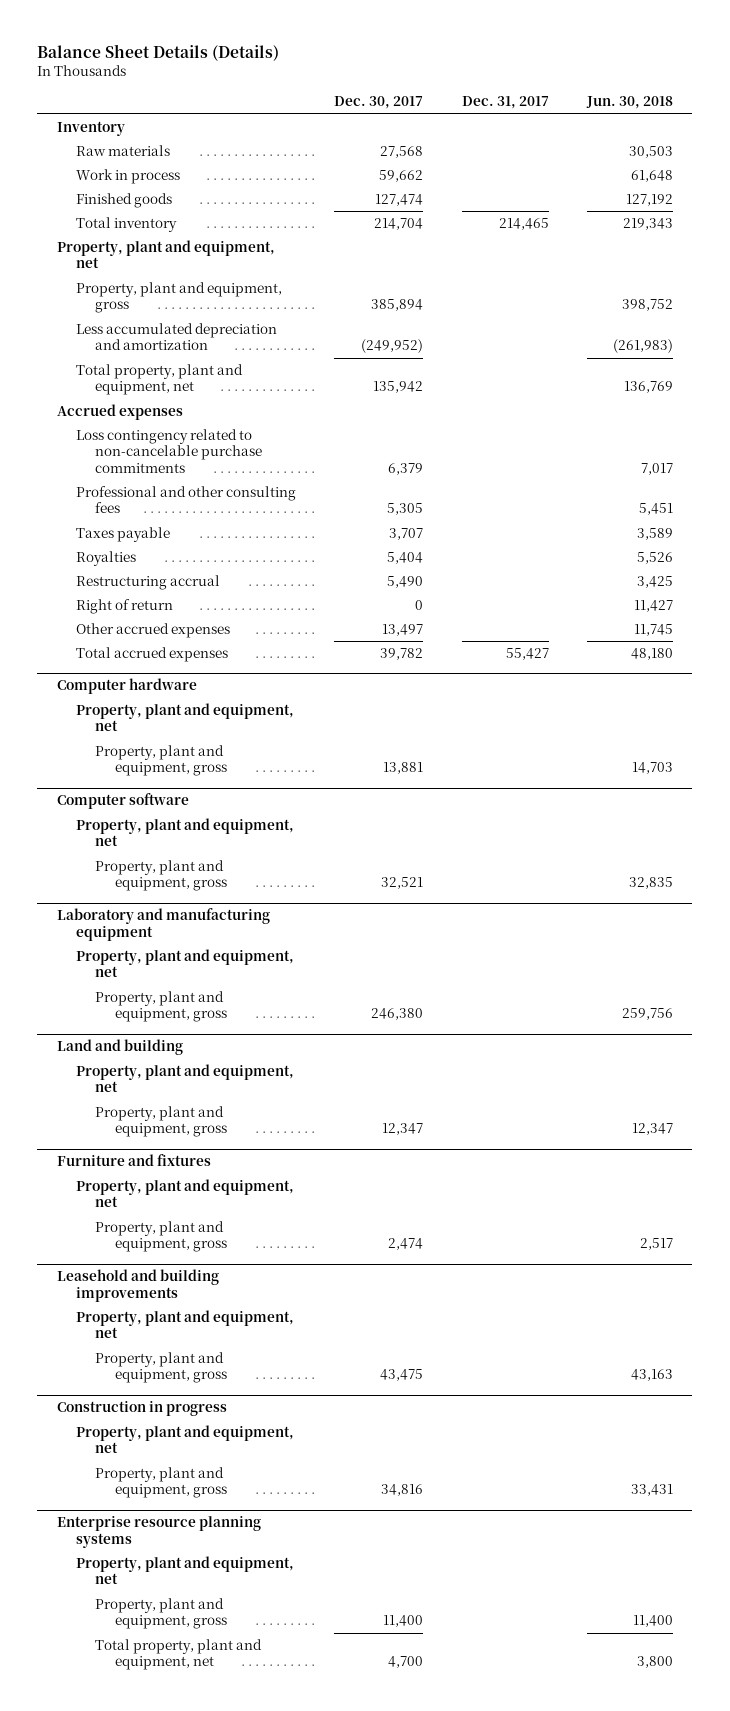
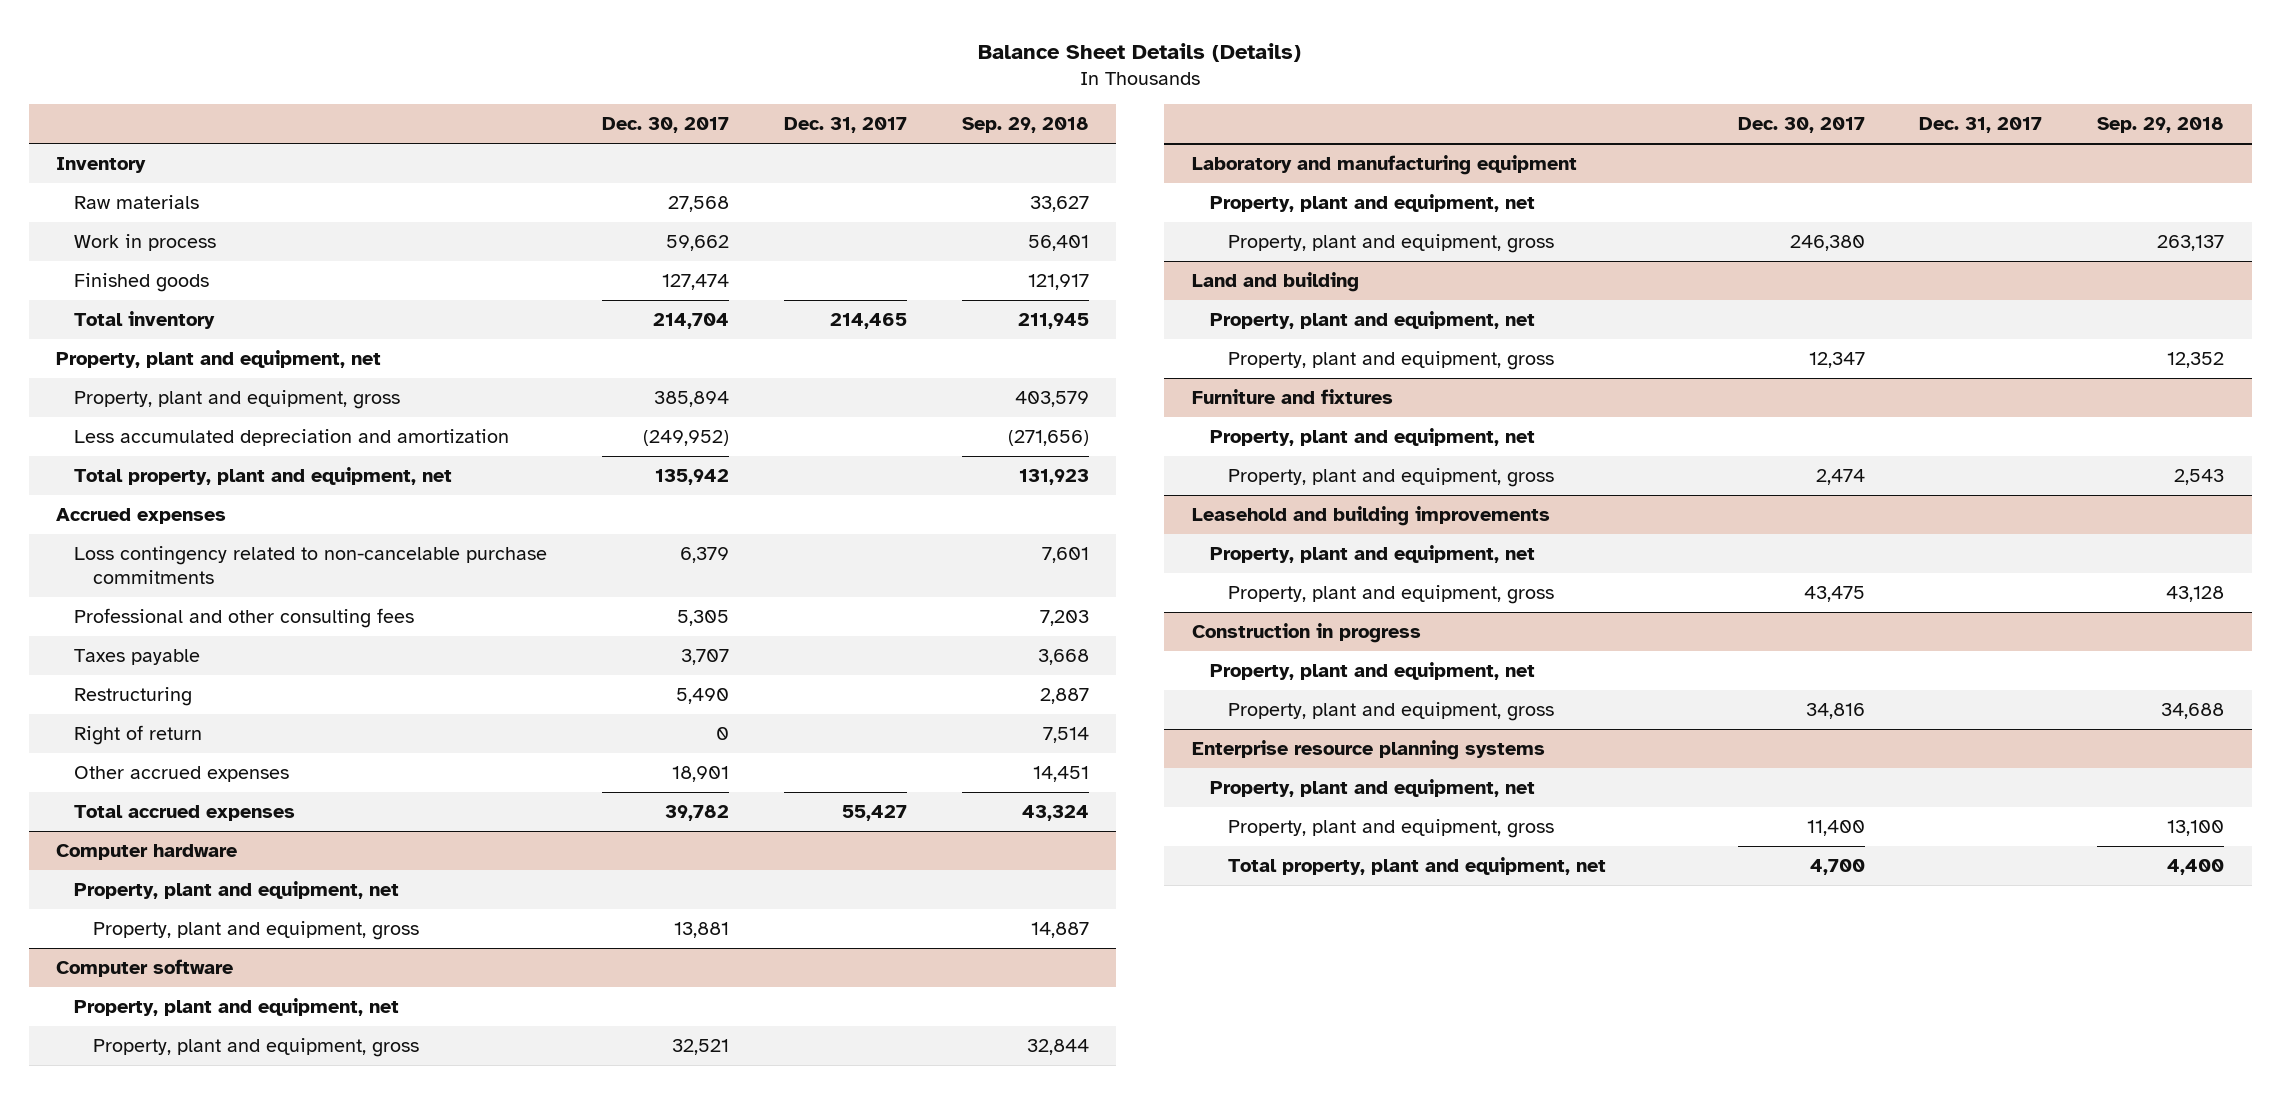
- | Dec. 30, 2017 | Dec. 31, 2017 | Jun. 30, 2018
+ | Dec. 30, 2017 | Dec. 31, 2017 | Sep. 29, 2018
- Royalties | 5,404 | | 5,526
- Restructuring accrual | 5,490 | | 3,425
+ Restructuring | 5,490 | | 2,887
- Other accrued expenses | 13,497 | | 11,745
+ Other accrued expenses | 18,901 | | 14,451

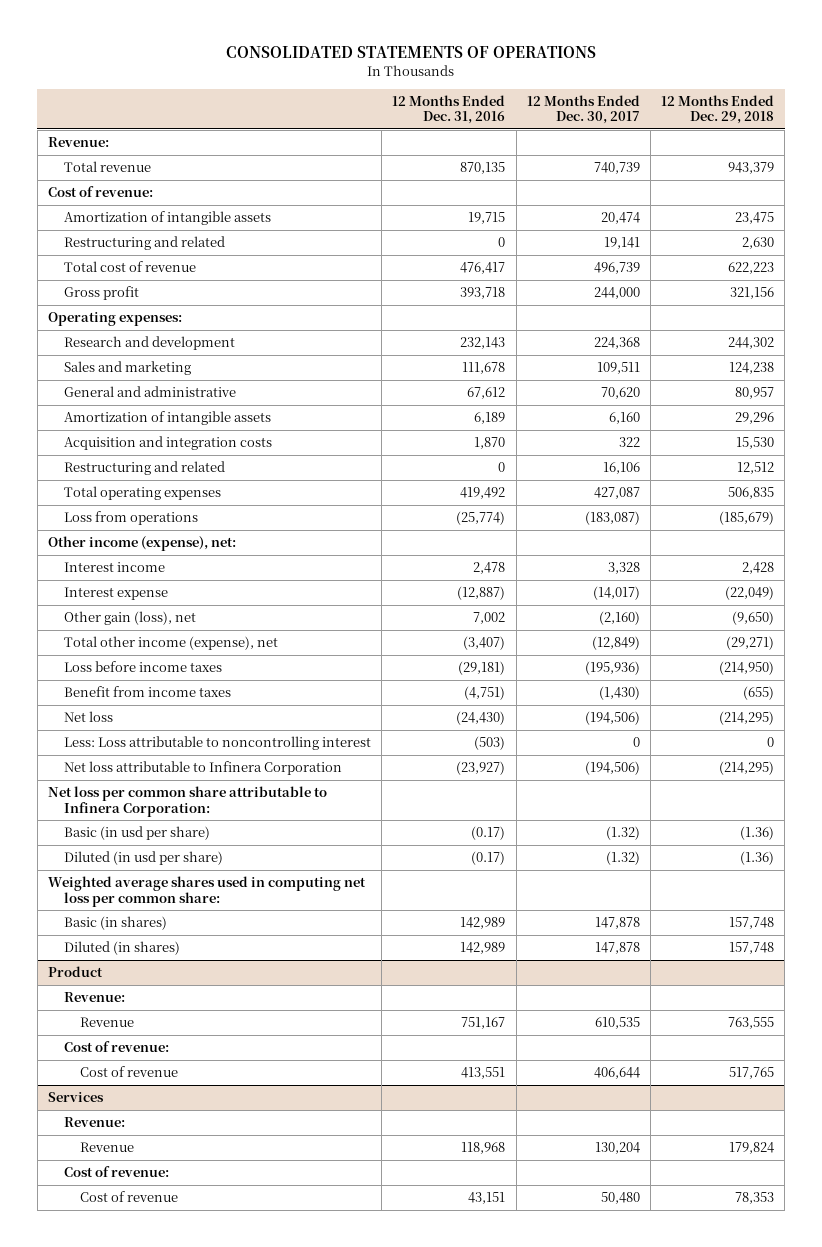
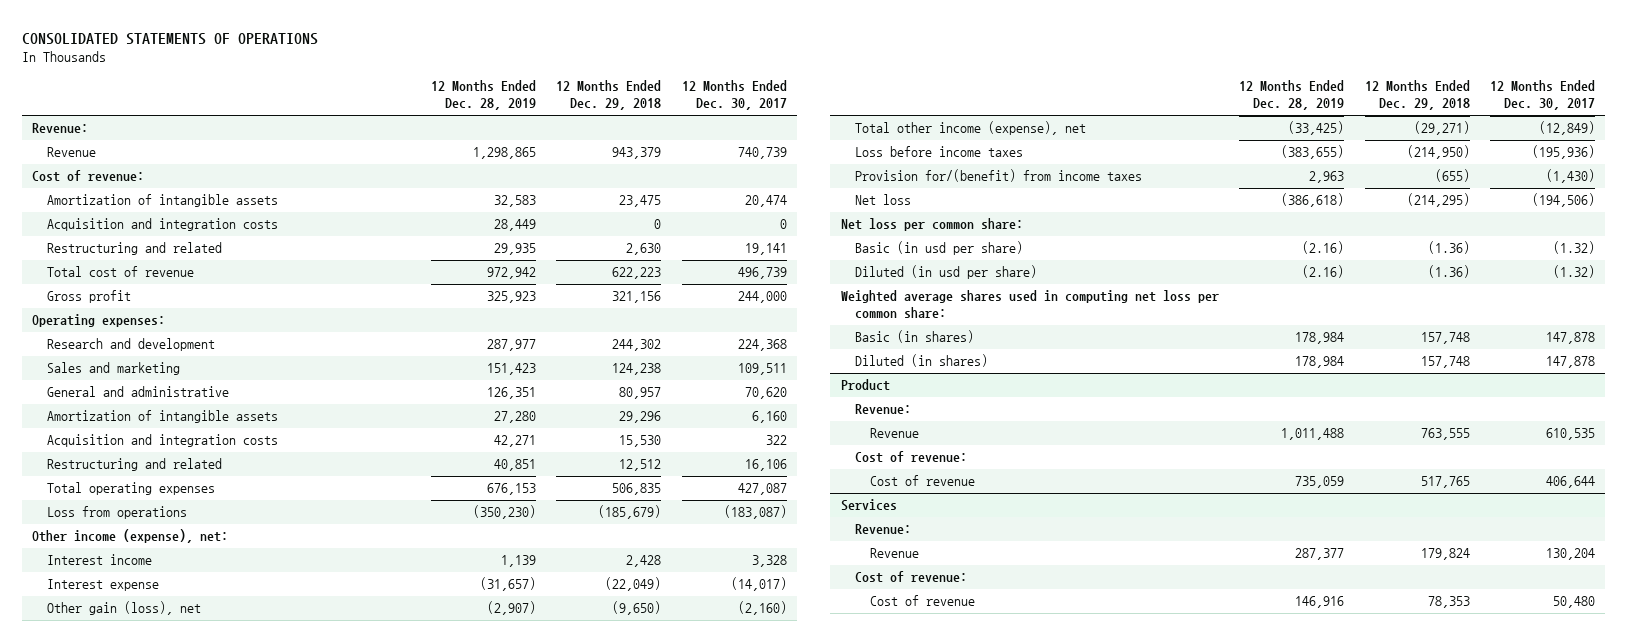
- | 12 Months Ended Dec. 31, 2016 | 12 Months Ended Dec. 30, 2017 | 12 Months Ended Dec. 29, 2018
+ | 12 Months Ended Dec. 28, 2019 | 12 Months Ended Dec. 29, 2018 | 12 Months Ended Dec. 30, 2017
- Total revenue | 870,135 | 740,739 | 943,379
+ Revenue | 1,298,865 | 943,379 | 740,739
+ Acquisition and integration costs | 28,449 | 0 | 0
- Benefit from income taxes | (4,751) | (1,430) | (655)
+ Provision for/(benefit) from income taxes | 2,963 | (655) | (1,430)
- Less: Loss attributable to noncontrolling interest | (503) | 0 | 0
- Net loss attributable to Infinera Corporation | (23,927) | (194,506) | (214,295)
- Net loss per common share attributable to Infinera Corporation:
+ Net loss per common share:

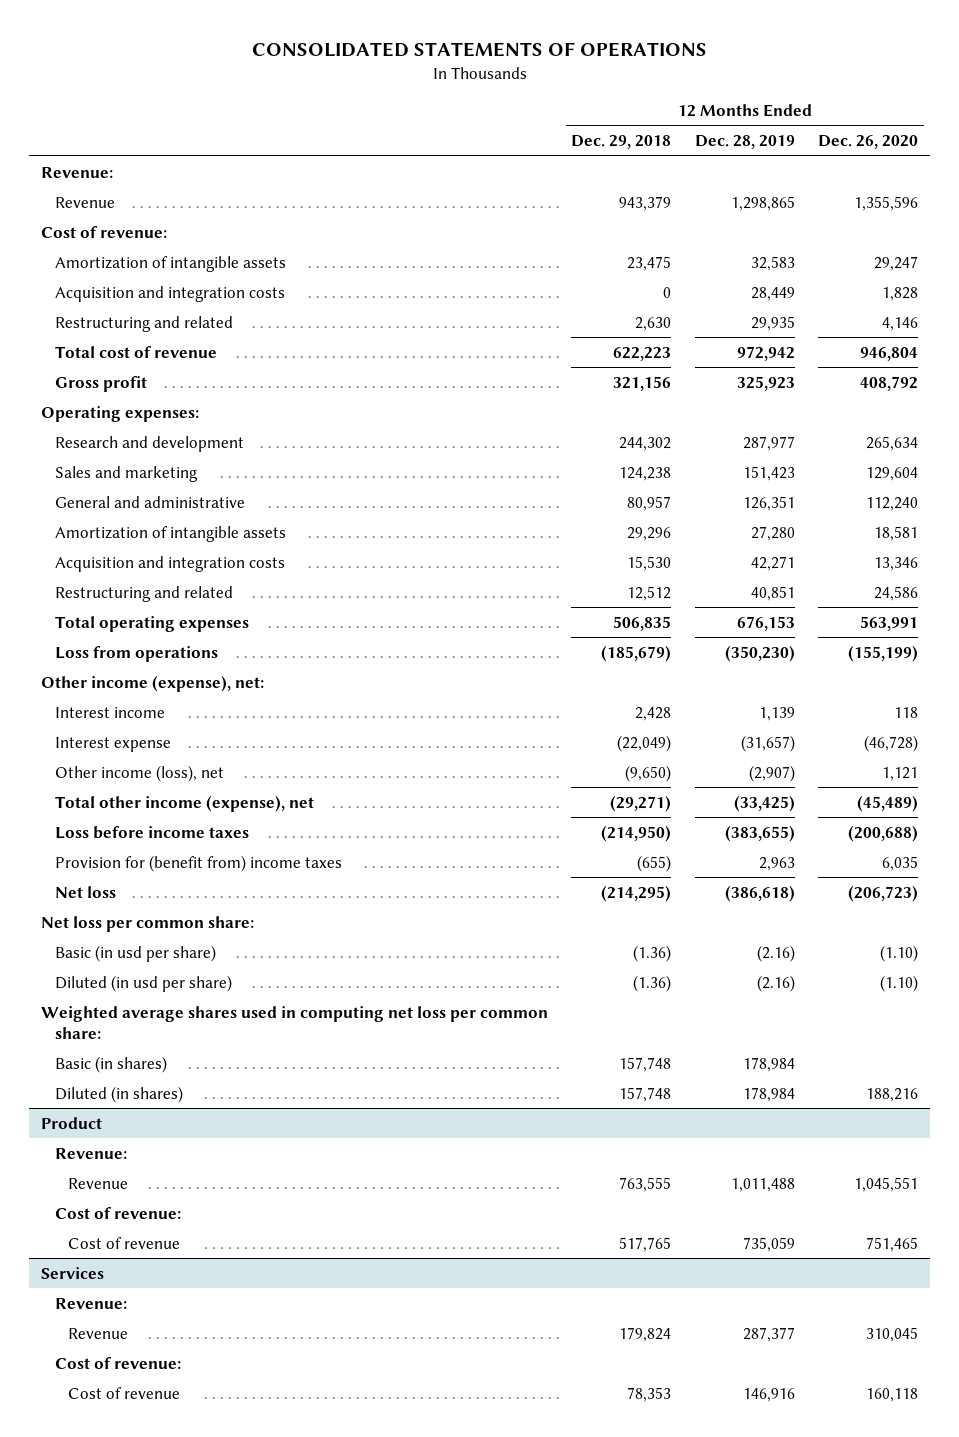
- | 12 Months Ended Dec. 28, 2019 | 12 Months Ended Dec. 29, 2018 | 12 Months Ended Dec. 30, 2017
+ | 12 Months Ended Dec. 29, 2018 | 12 Months Ended Dec. 28, 2019 | 12 Months Ended Dec. 26, 2020
- Other gain (loss), net | (2,907) | (9,650) | (2,160)
+ Other income (loss), net | (9,650) | (2,907) | 1,121
- Provision for/(benefit) from income taxes | 2,963 | (655) | (1,430)
+ Provision for (benefit from) income taxes | (655) | 2,963 | 6,035

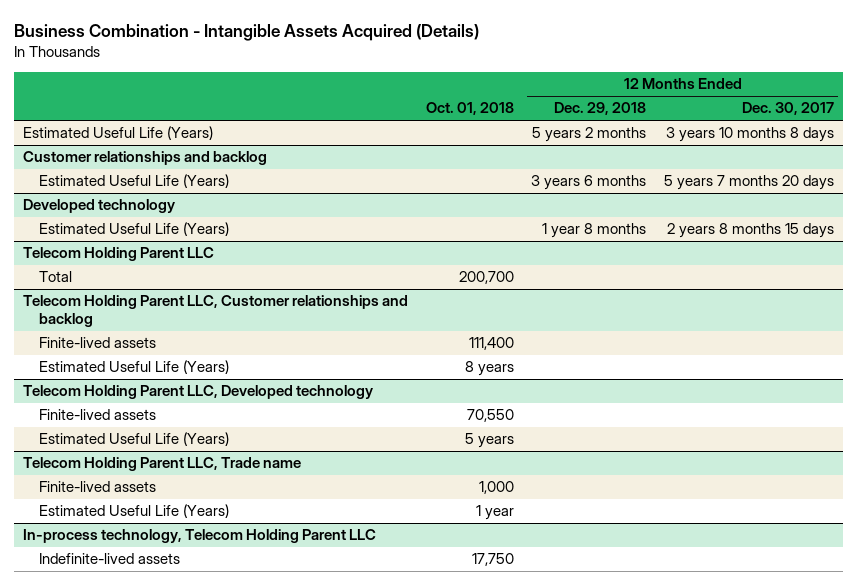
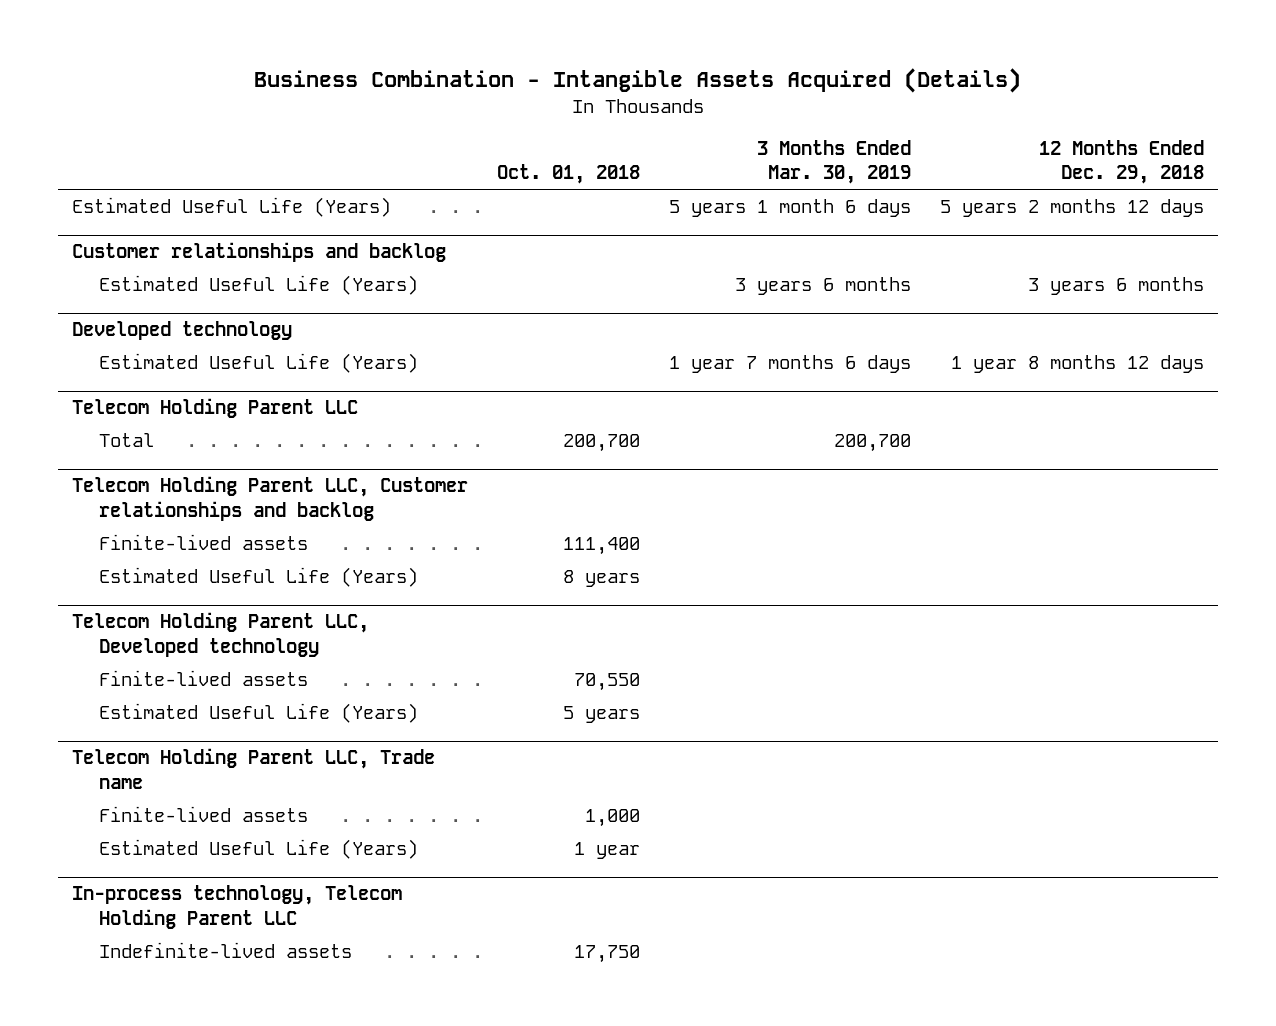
- | Oct. 01, 2018 | 12 Months Ended Dec. 29, 2018 | 12 Months Ended Dec. 30, 2017
+ | Oct. 01, 2018 | 3 Months Ended Mar. 30, 2019 | 12 Months Ended Dec. 29, 2018
- Estimated Useful Life (Years) | | 5 years 2 months | 3 years 10 months 8 days
+ Estimated Useful Life (Years) | | 5 years 1 month 6 days | 5 years 2 months 12 days
@ Developed technology
- Estimated Useful Life (Years) | | 1 year 8 months | 2 years 8 months 15 days
+ Estimated Useful Life (Years) | | 1 year 7 months 6 days | 1 year 8 months 12 days

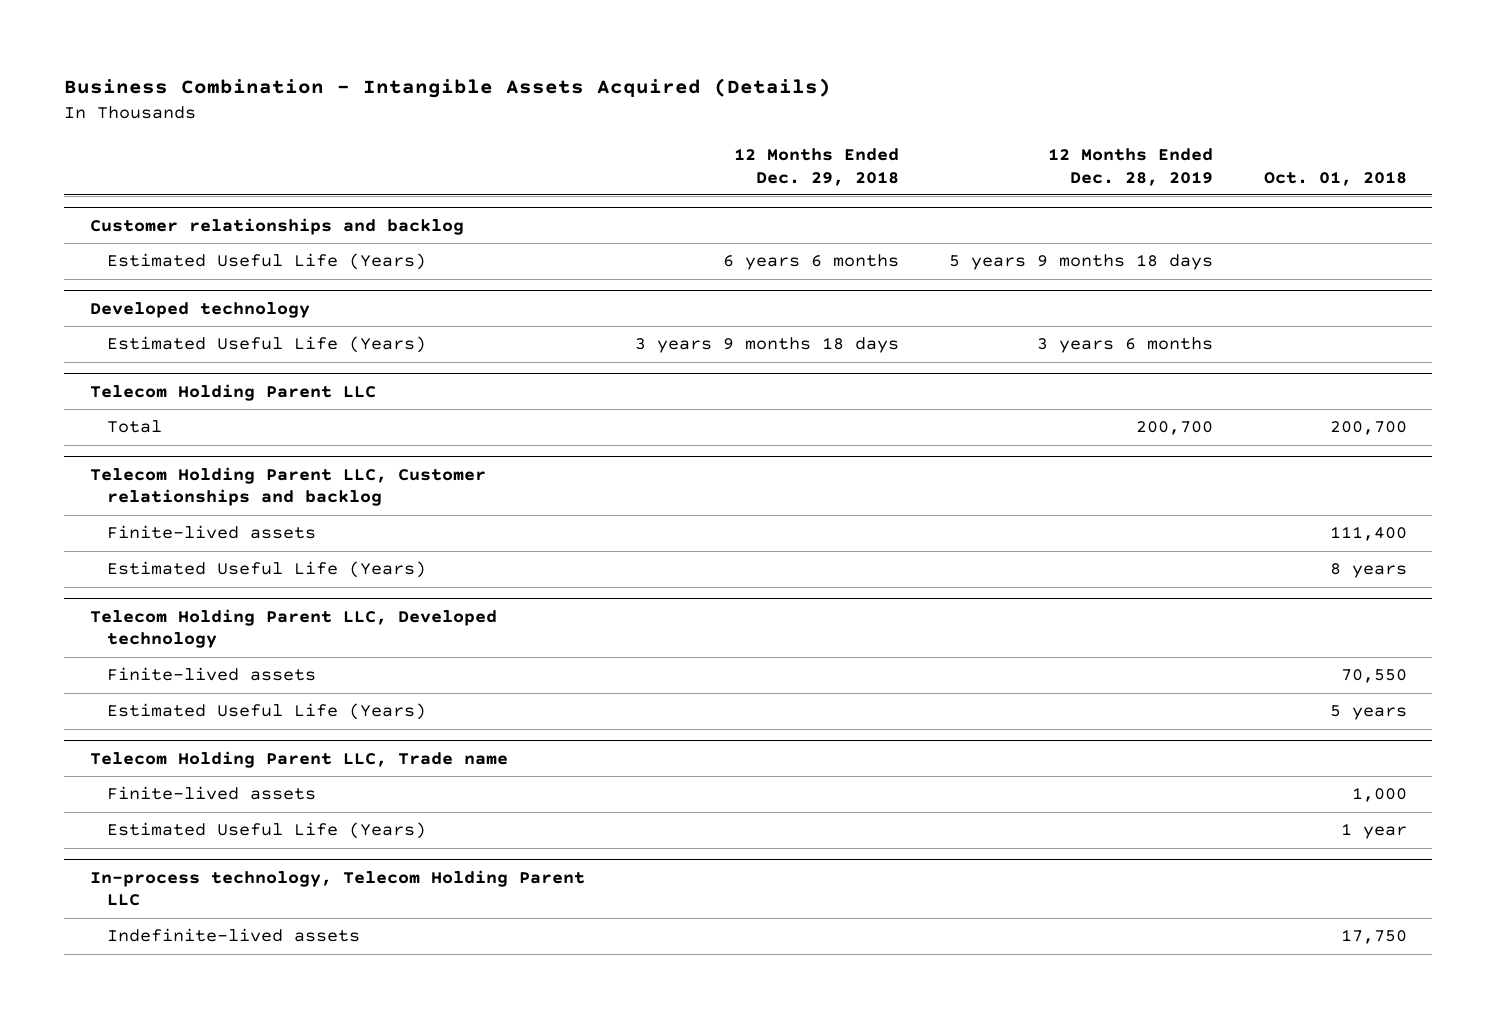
- | Oct. 01, 2018 | 3 Months Ended Mar. 30, 2019 | 12 Months Ended Dec. 29, 2018
+ | 12 Months Ended Dec. 29, 2018 | 12 Months Ended Dec. 28, 2019 | Oct. 01, 2018
- Estimated Useful Life (Years) | | 5 years 1 month 6 days | 5 years 2 months 12 days
@ Customer relationships and backlog
- Estimated Useful Life (Years) | | 3 years 6 months | 3 years 6 months
+ Estimated Useful Life (Years) | 6 years 6 months | 5 years 9 months 18 days |
@ Developed technology
- Estimated Useful Life (Years) | | 1 year 7 months 6 days | 1 year 8 months 12 days
+ Estimated Useful Life (Years) | 3 years 9 months 18 days | 3 years 6 months |

